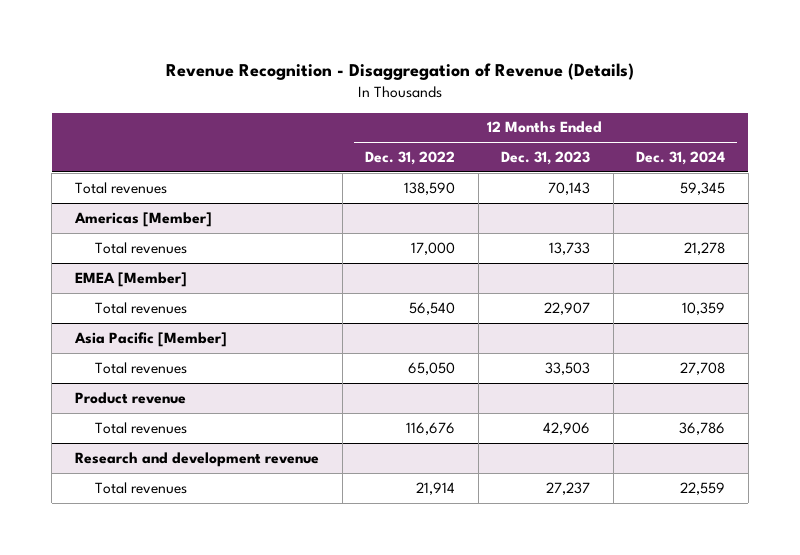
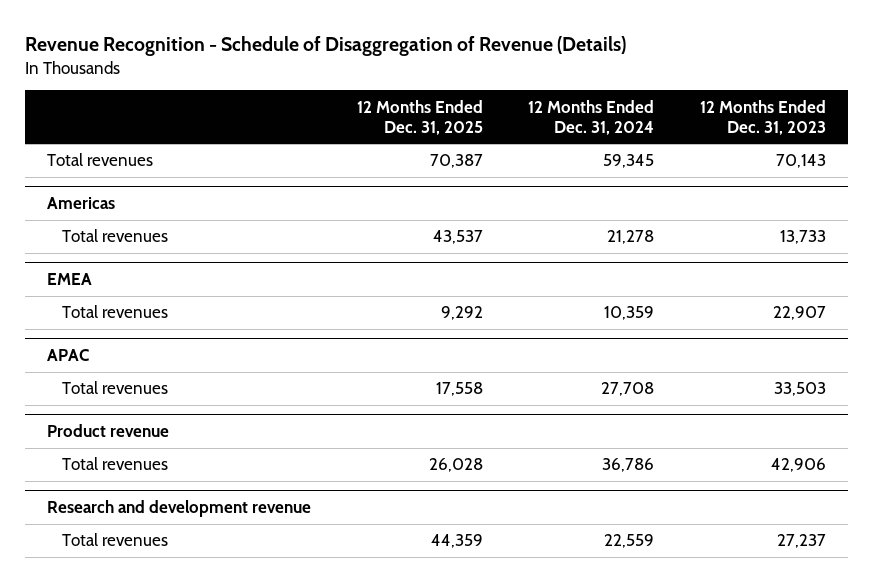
- Revenue Recognition - Disaggregation of Revenue (Details)
+ Revenue Recognition - Schedule of Disaggregation of Revenue (Details)
- | 12 Months Ended Dec. 31, 2022 | 12 Months Ended Dec. 31, 2023 | 12 Months Ended Dec. 31, 2024
+ | 12 Months Ended Dec. 31, 2025 | 12 Months Ended Dec. 31, 2024 | 12 Months Ended Dec. 31, 2023
- Americas [Member]
+ Americas
- EMEA [Member]
+ EMEA
- Asia Pacific [Member]
+ APAC

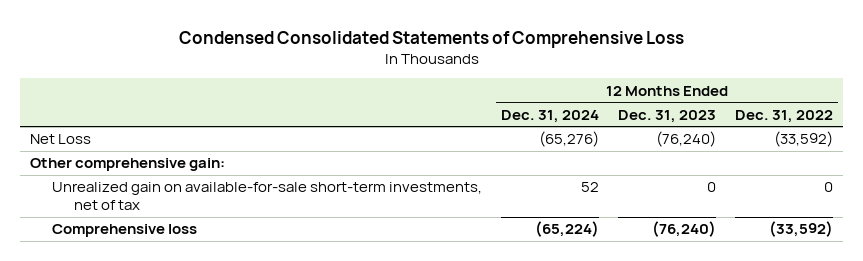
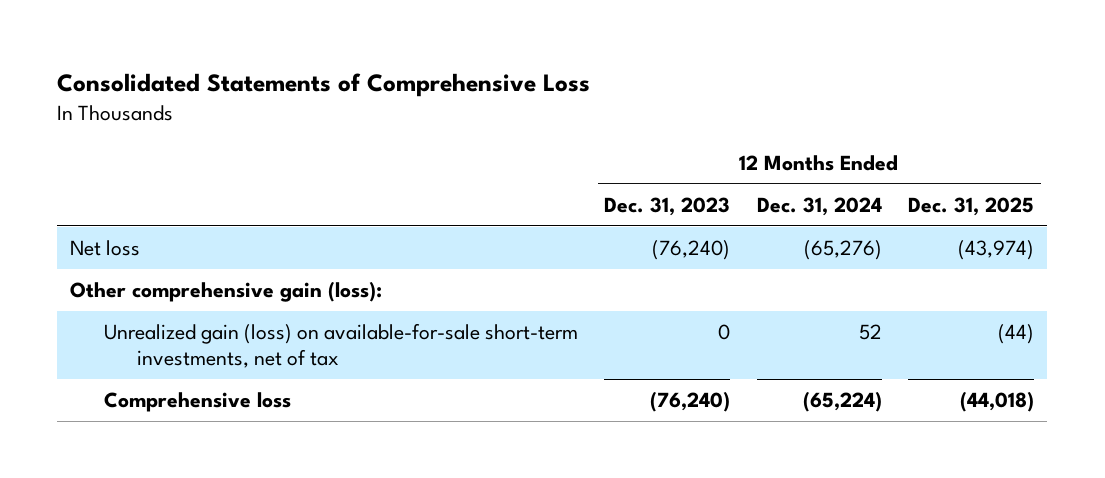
- Condensed Consolidated Statements of Comprehensive Loss
+ Consolidated Statements of Comprehensive Loss
- | 12 Months Ended Dec. 31, 2024 | 12 Months Ended Dec. 31, 2023 | 12 Months Ended Dec. 31, 2022
+ | 12 Months Ended Dec. 31, 2023 | 12 Months Ended Dec. 31, 2024 | 12 Months Ended Dec. 31, 2025
- Net Loss | (65,276) | (76,240) | (33,592)
- Other comprehensive gain:
- Unrealized gain on available-for-sale short-term investments, net of tax | 52 | 0 | 0
+ Net loss | (76,240) | (65,276) | (43,974)
+ Other comprehensive gain (loss):
+ Unrealized gain (loss) on available-for-sale short-term investments, net of tax | 0 | 52 | (44)

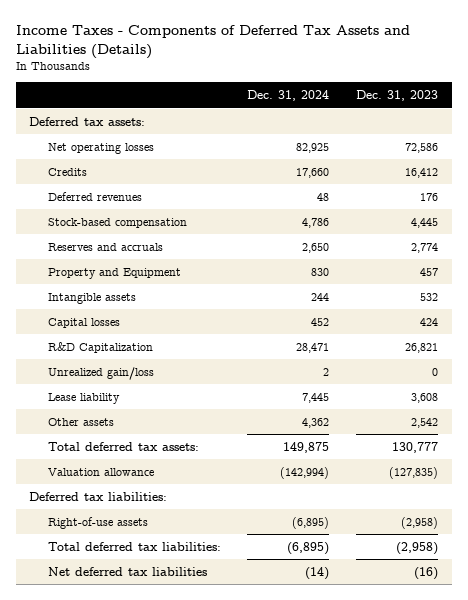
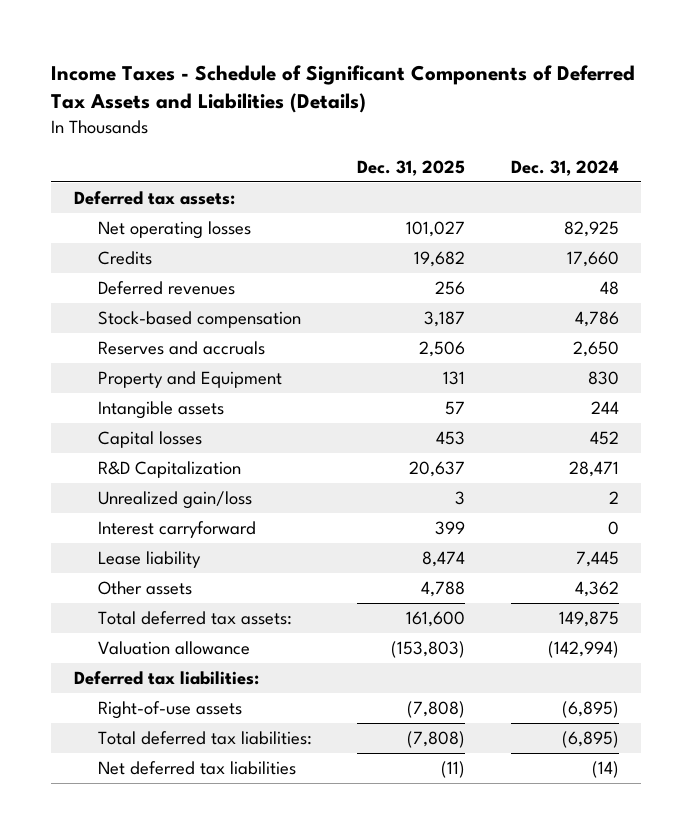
- Income Taxes - Components of Deferred Tax Assets and Liabilities (Details)
+ Income Taxes - Schedule of Significant Components of Deferred Tax Assets and Liabilities (Details)
- | Dec. 31, 2024 | Dec. 31, 2023
+ | Dec. 31, 2025 | Dec. 31, 2024
+ Interest carryforward | 399 | 0

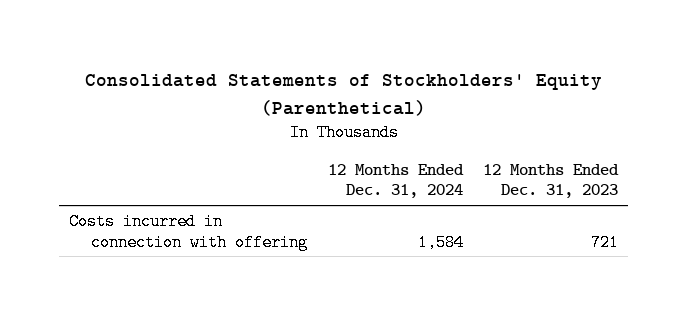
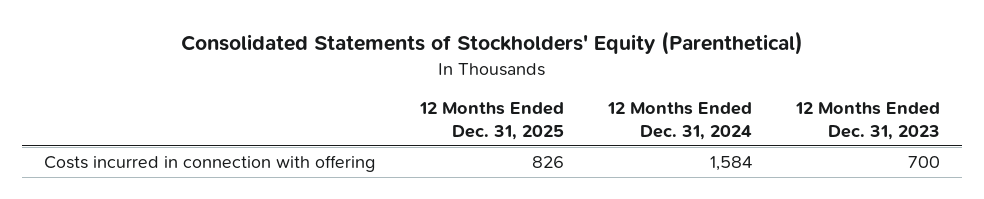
- | 12 Months Ended Dec. 31, 2024 | 12 Months Ended Dec. 31, 2023
+ | 12 Months Ended Dec. 31, 2025 | 12 Months Ended Dec. 31, 2024 | 12 Months Ended Dec. 31, 2023
- Costs incurred in connection with offering | 1,584 | 721
+ Costs incurred in connection with offering | 826 | 1,584 | 700

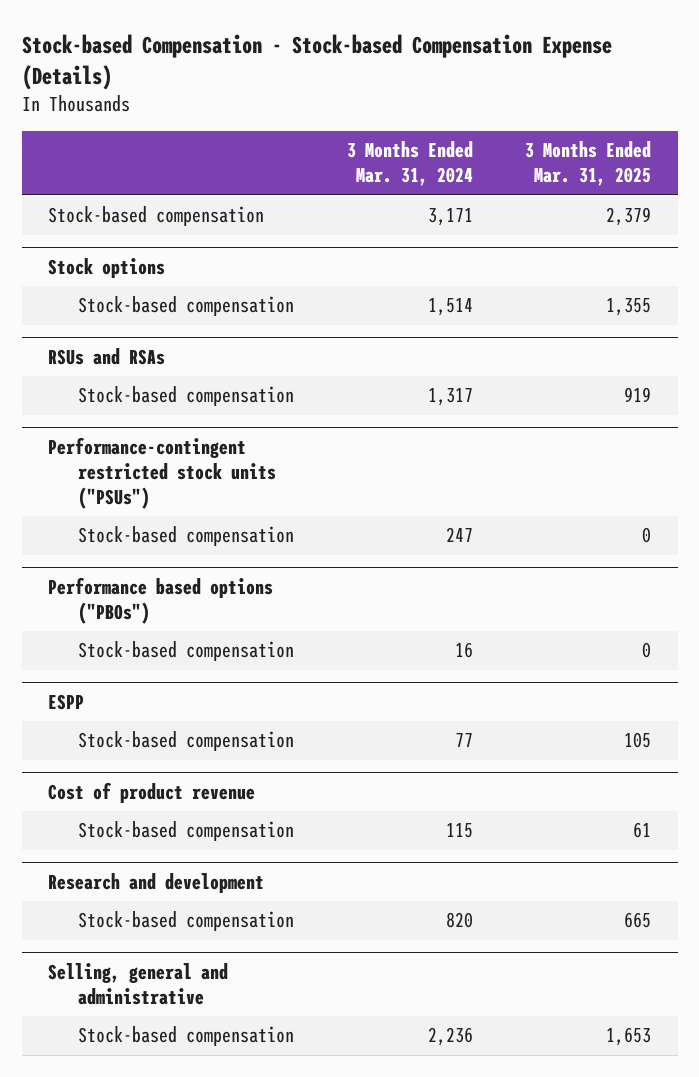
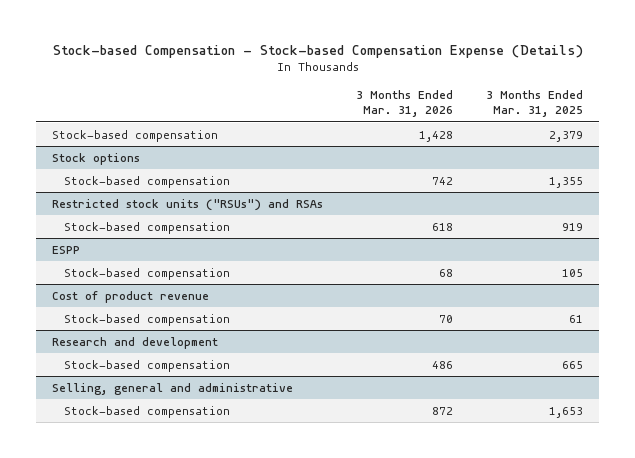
- | 3 Months Ended Mar. 31, 2024 | 3 Months Ended Mar. 31, 2025
+ | 3 Months Ended Mar. 31, 2026 | 3 Months Ended Mar. 31, 2025
- RSUs and RSAs
+ Restricted stock units ("RSUs") and RSAs
- Performance-contingent restricted stock units ("PSUs")
- Stock-based compensation | 247 | 0
- Performance based options ("PBOs")
- Stock-based compensation | 16 | 0

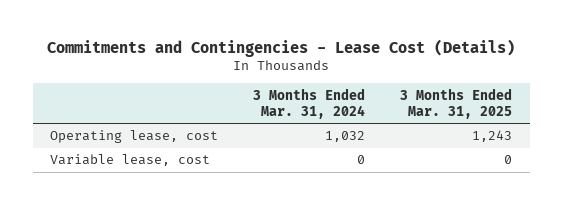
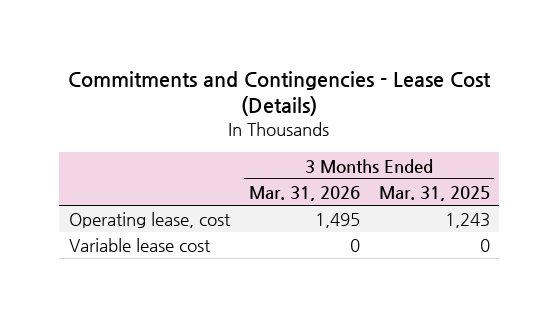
- | 3 Months Ended Mar. 31, 2024 | 3 Months Ended Mar. 31, 2025
+ | 3 Months Ended Mar. 31, 2026 | 3 Months Ended Mar. 31, 2025
- Variable lease, cost | 0 | 0
+ Variable lease cost | 0 | 0

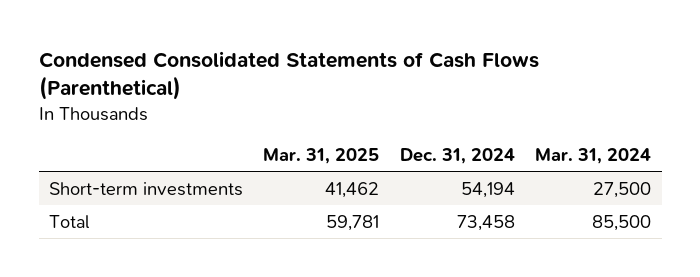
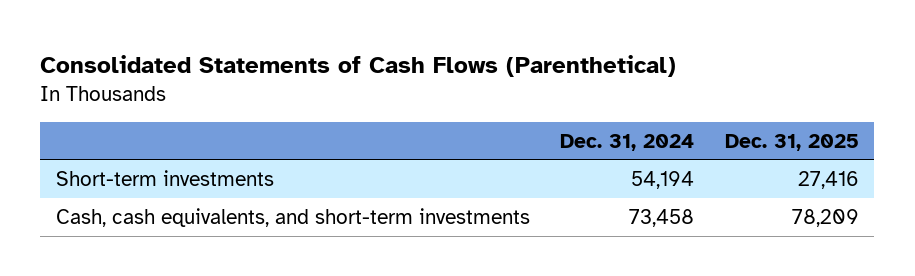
- Condensed Consolidated Statements of Cash Flows (Parenthetical)
+ Consolidated Statements of Cash Flows (Parenthetical)
- | Mar. 31, 2025 | Dec. 31, 2024 | Mar. 31, 2024
+ | Dec. 31, 2024 | Dec. 31, 2025
- Total | 59,781 | 73,458 | 85,500
+ Cash, cash equivalents, and short-term investments | 73,458 | 78,209

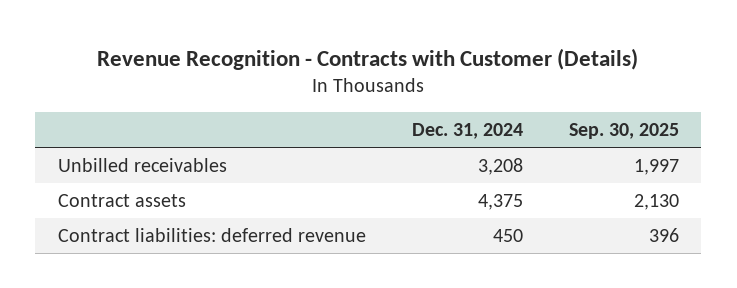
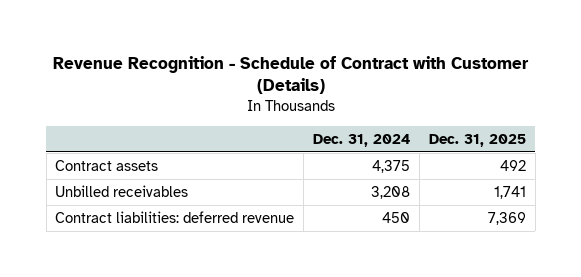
- Revenue Recognition - Contracts with Customer (Details)
+ Revenue Recognition - Schedule of Contract with Customer (Details)
- | Dec. 31, 2024 | Sep. 30, 2025
+ | Dec. 31, 2024 | Dec. 31, 2025
moved down: Unbilled receivables | 3,208 | 1,741

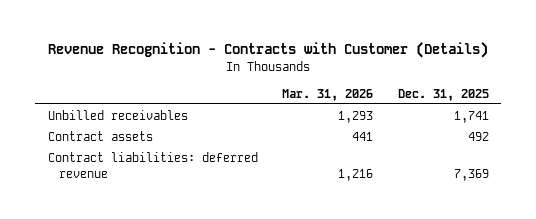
- Revenue Recognition - Schedule of Contract with Customer (Details)
+ Revenue Recognition - Contracts with Customer (Details)
- | Dec. 31, 2024 | Dec. 31, 2025
+ | Mar. 31, 2026 | Dec. 31, 2025
moved down: Contract assets | 441 | 492

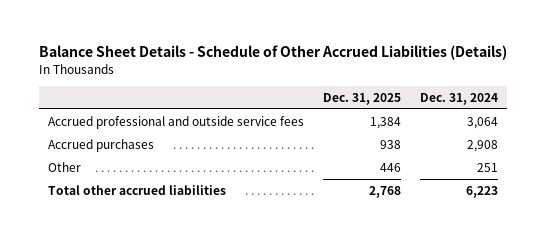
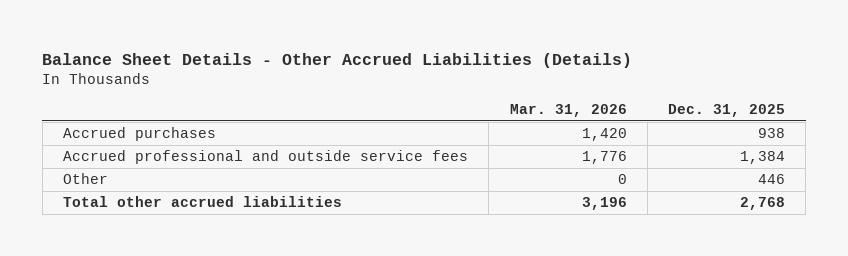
- Balance Sheet Details - Schedule of Other Accrued Liabilities (Details)
+ Balance Sheet Details - Other Accrued Liabilities (Details)
- | Dec. 31, 2025 | Dec. 31, 2024
+ | Mar. 31, 2026 | Dec. 31, 2025
moved down: Accrued professional and outside service fees | 1,776 | 1,384

